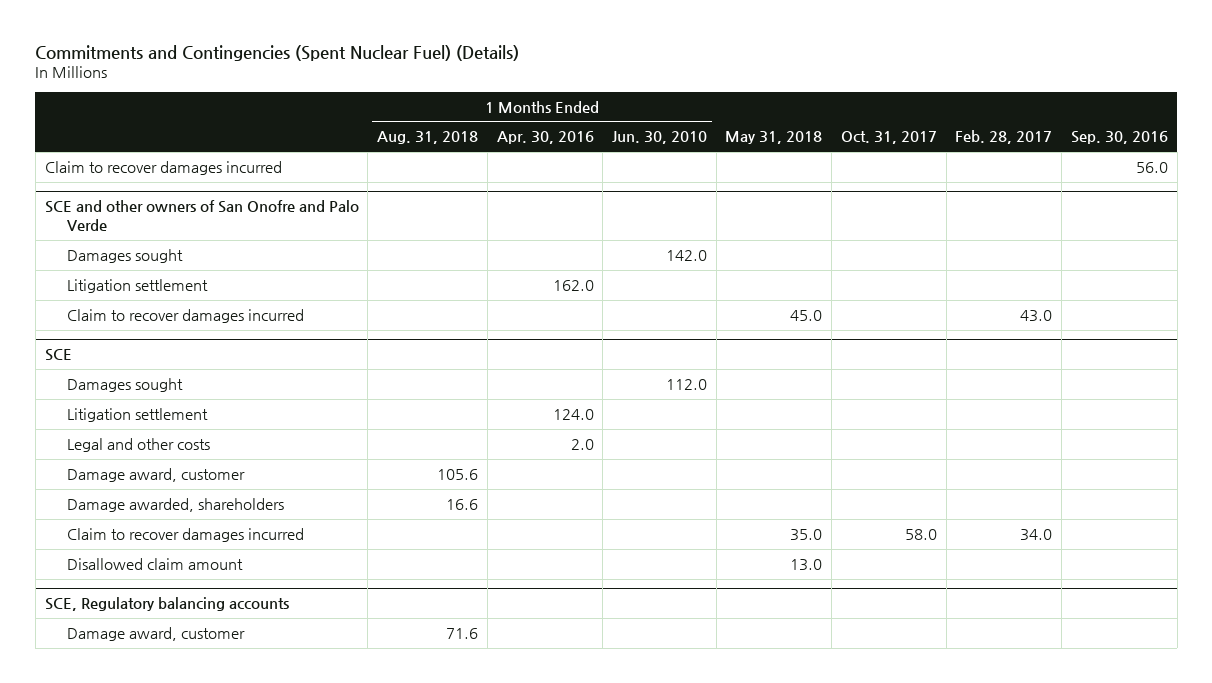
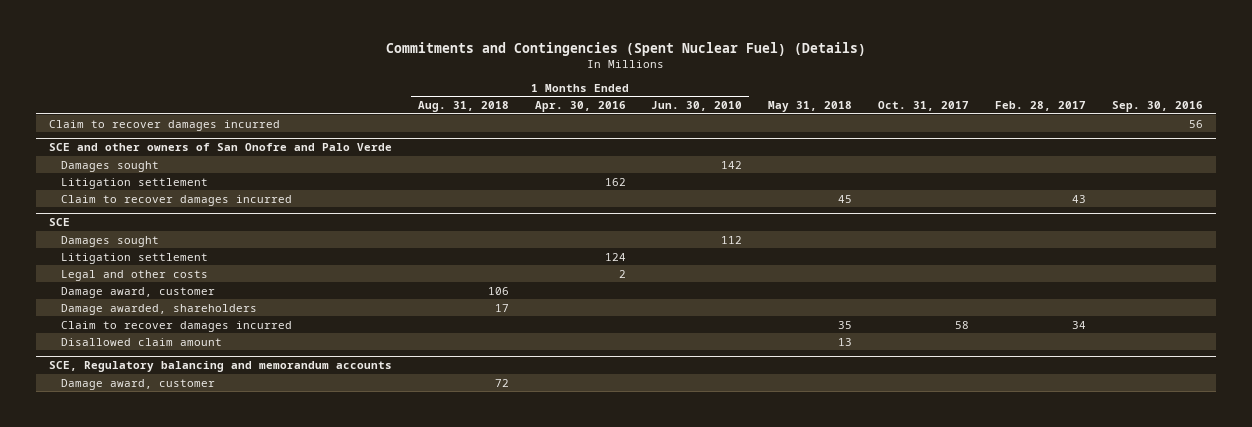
- Claim to recover damages incurred | | | | | | | 56.0
+ Claim to recover damages incurred | | | | | | | 56
@ SCE and other owners of San Onofre and Palo Verde
- Damages sought | | | 142.0 | | | |
- Litigation settlement | | 162.0 | | | | |
- Claim to recover damages incurred | | | | 45.0 | | 43.0 |
+ Damages sought | | | 142 | | | |
+ Litigation settlement | | 162 | | | | |
+ Claim to recover damages incurred | | | | 45 | | 43 |
@ SCE
- Damages sought | | | 112.0 | | | |
- Litigation settlement | | 124.0 | | | | |
- Legal and other costs | | 2.0 | | | | |
- Damage award, customer | 105.6 | | | | | |
- Damage awarded, shareholders | 16.6 | | | | | |
- Claim to recover damages incurred | | | | 35.0 | 58.0 | 34.0 |
- Disallowed claim amount | | | | 13.0 | | |
- SCE, Regulatory balancing accounts
- Damage award, customer | 71.6 | | | | | |
@ SCE
+ Damages sought | | | 112 | | | |
+ Litigation settlement | | 124 | | | | |
+ Legal and other costs | | 2 | | | | |
+ Damage award, customer | 106 | | | | | |
+ Damage awarded, shareholders | 17 | | | | | |
+ Claim to recover damages incurred | | | | 35 | 58 | 34 |
+ Disallowed claim amount | | | | 13 | | |
+ SCE, Regulatory balancing and memorandum accounts
+ Damage award, customer | 72 | | | | | |

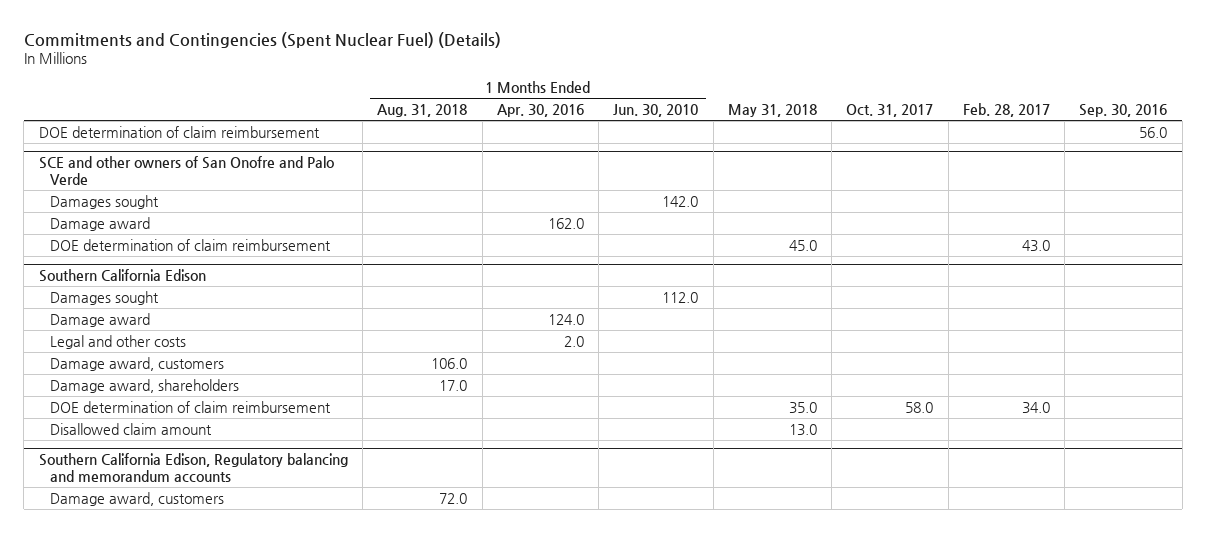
- Claim to recover damages incurred | | | | | | | 56
+ DOE determination of claim reimbursement | | | | | | | 56.0
@ SCE and other owners of San Onofre and Palo Verde
- Damages sought | | | 142 | | | |
- Litigation settlement | | 162 | | | | |
- Claim to recover damages incurred | | | | 45 | | 43 |
- SCE
- Damages sought | | | 112 | | | |
- Litigation settlement | | 124 | | | | |
- Legal and other costs | | 2 | | | | |
- Damage award, customer | 106 | | | | | |
- Damage awarded, shareholders | 17 | | | | | |
- Claim to recover damages incurred | | | | 35 | 58 | 34 |
- Disallowed claim amount | | | | 13 | | |
- SCE, Regulatory balancing and memorandum accounts
- Damage award, customer | 72 | | | | | |
@ SCE and other owners of San Onofre and Palo Verde
+ Damages sought | | | 142.0 | | | |
+ Damage award | | 162.0 | | | | |
+ DOE determination of claim reimbursement | | | | 45.0 | | 43.0 |
+ Southern California Edison
+ Damages sought | | | 112.0 | | | |
+ Damage award | | 124.0 | | | | |
+ Legal and other costs | | 2.0 | | | | |
+ Damage award, customers | 106.0 | | | | | |
+ Damage award, shareholders | 17.0 | | | | | |
+ DOE determination of claim reimbursement | | | | 35.0 | 58.0 | 34.0 |
+ Disallowed claim amount | | | | 13.0 | | |
+ Southern California Edison, Regulatory balancing and memorandum accounts
+ Damage award, customers | 72.0 | | | | | |

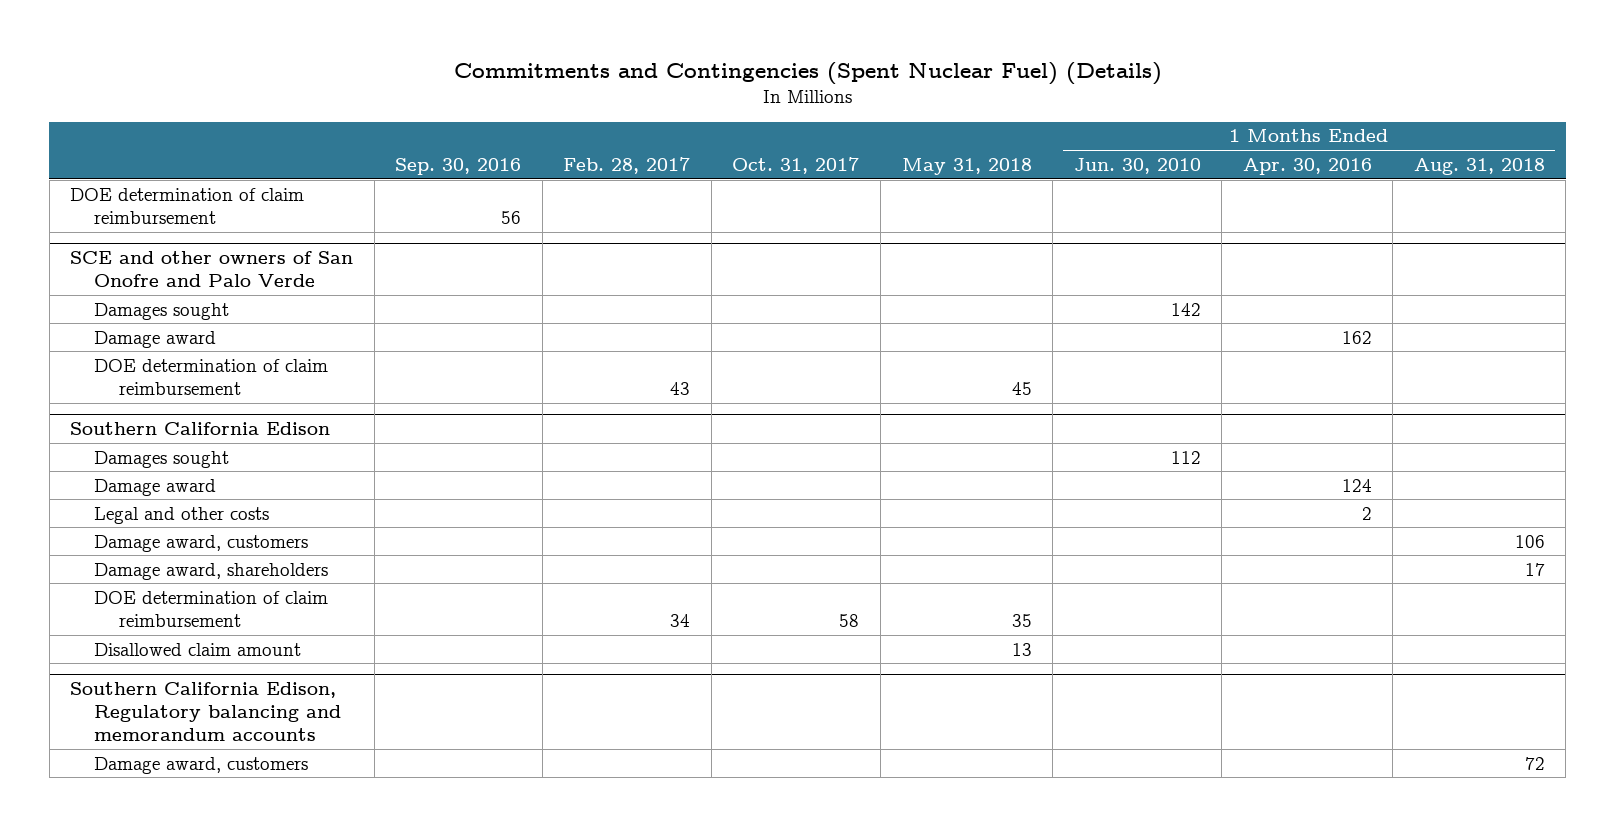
- | 1 Months Ended Aug. 31, 2018 | 1 Months Ended Apr. 30, 2016 | 1 Months Ended Jun. 30, 2010 | May 31, 2018 | Oct. 31, 2017 | Feb. 28, 2017 | Sep. 30, 2016
+ | Sep. 30, 2016 | Feb. 28, 2017 | Oct. 31, 2017 | May 31, 2018 | 1 Months Ended Jun. 30, 2010 | 1 Months Ended Apr. 30, 2016 | 1 Months Ended Aug. 31, 2018
- DOE determination of claim reimbursement | | | | | | | 56.0
+ DOE determination of claim reimbursement | 56 | | | | | |
@ SCE and other owners of San Onofre and Palo Verde
- Damages sought | | | 142.0 | | | |
- Damage award | | 162.0 | | | | |
- DOE determination of claim reimbursement | | | | 45.0 | | 43.0 |
+ Damages sought | | | | | 142 | |
+ Damage award | | | | | | 162 |
+ DOE determination of claim reimbursement | | 43 | | 45 | | |
@ Southern California Edison
- Damages sought | | | 112.0 | | | |
- Damage award | | 124.0 | | | | |
- Legal and other costs | | 2.0 | | | | |
- Damage award, customers | 106.0 | | | | | |
- Damage award, shareholders | 17.0 | | | | | |
- DOE determination of claim reimbursement | | | | 35.0 | 58.0 | 34.0 |
- Disallowed claim amount | | | | 13.0 | | |
+ Damages sought | | | | | 112 | |
+ Damage award | | | | | | 124 |
+ Legal and other costs | | | | | | 2 |
+ Damage award, customers | | | | | | | 106
+ Damage award, shareholders | | | | | | | 17
+ DOE determination of claim reimbursement | | 34 | 58 | 35 | | |
+ Disallowed claim amount | | | | 13 | | |
@ Southern California Edison, Regulatory balancing and memorandum accounts
- Damage award, customers | 72.0 | | | | | |
+ Damage award, customers | | | | | | | 72

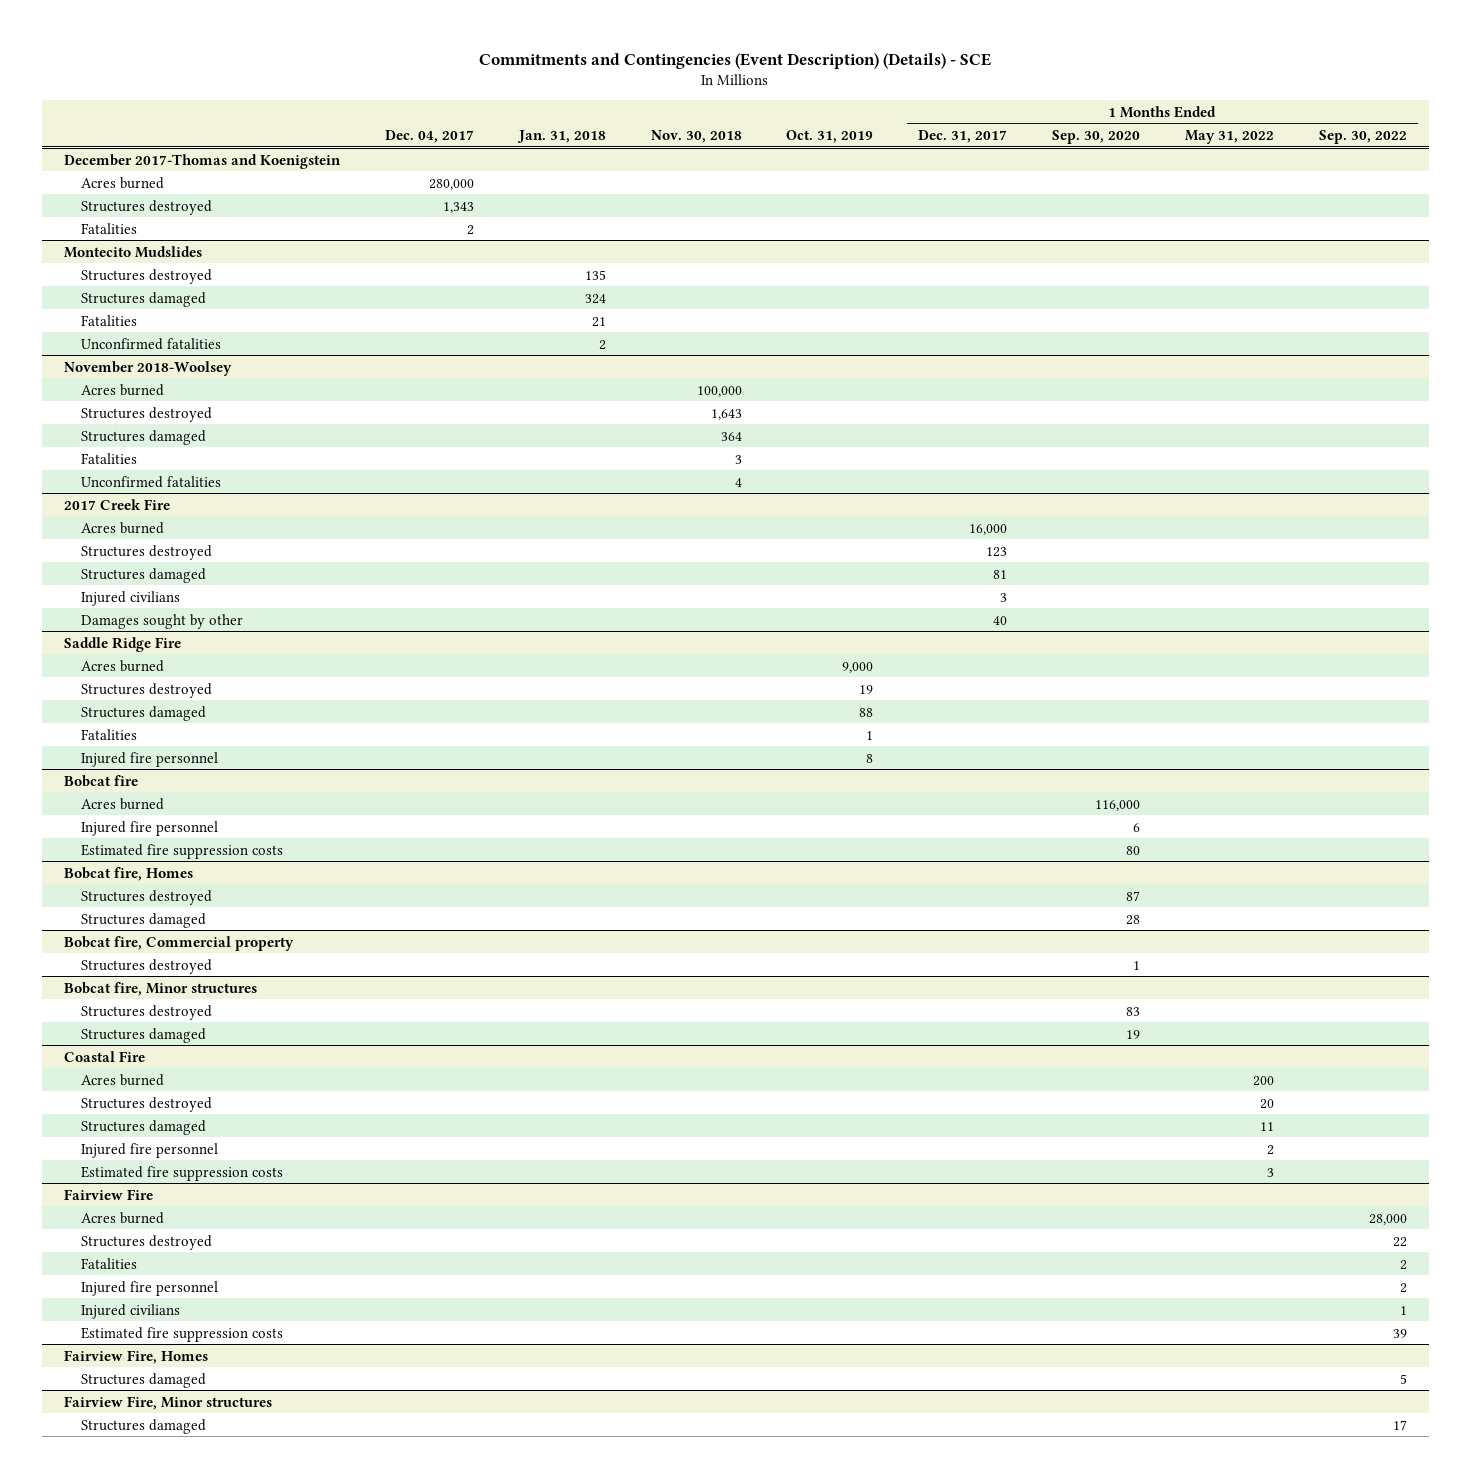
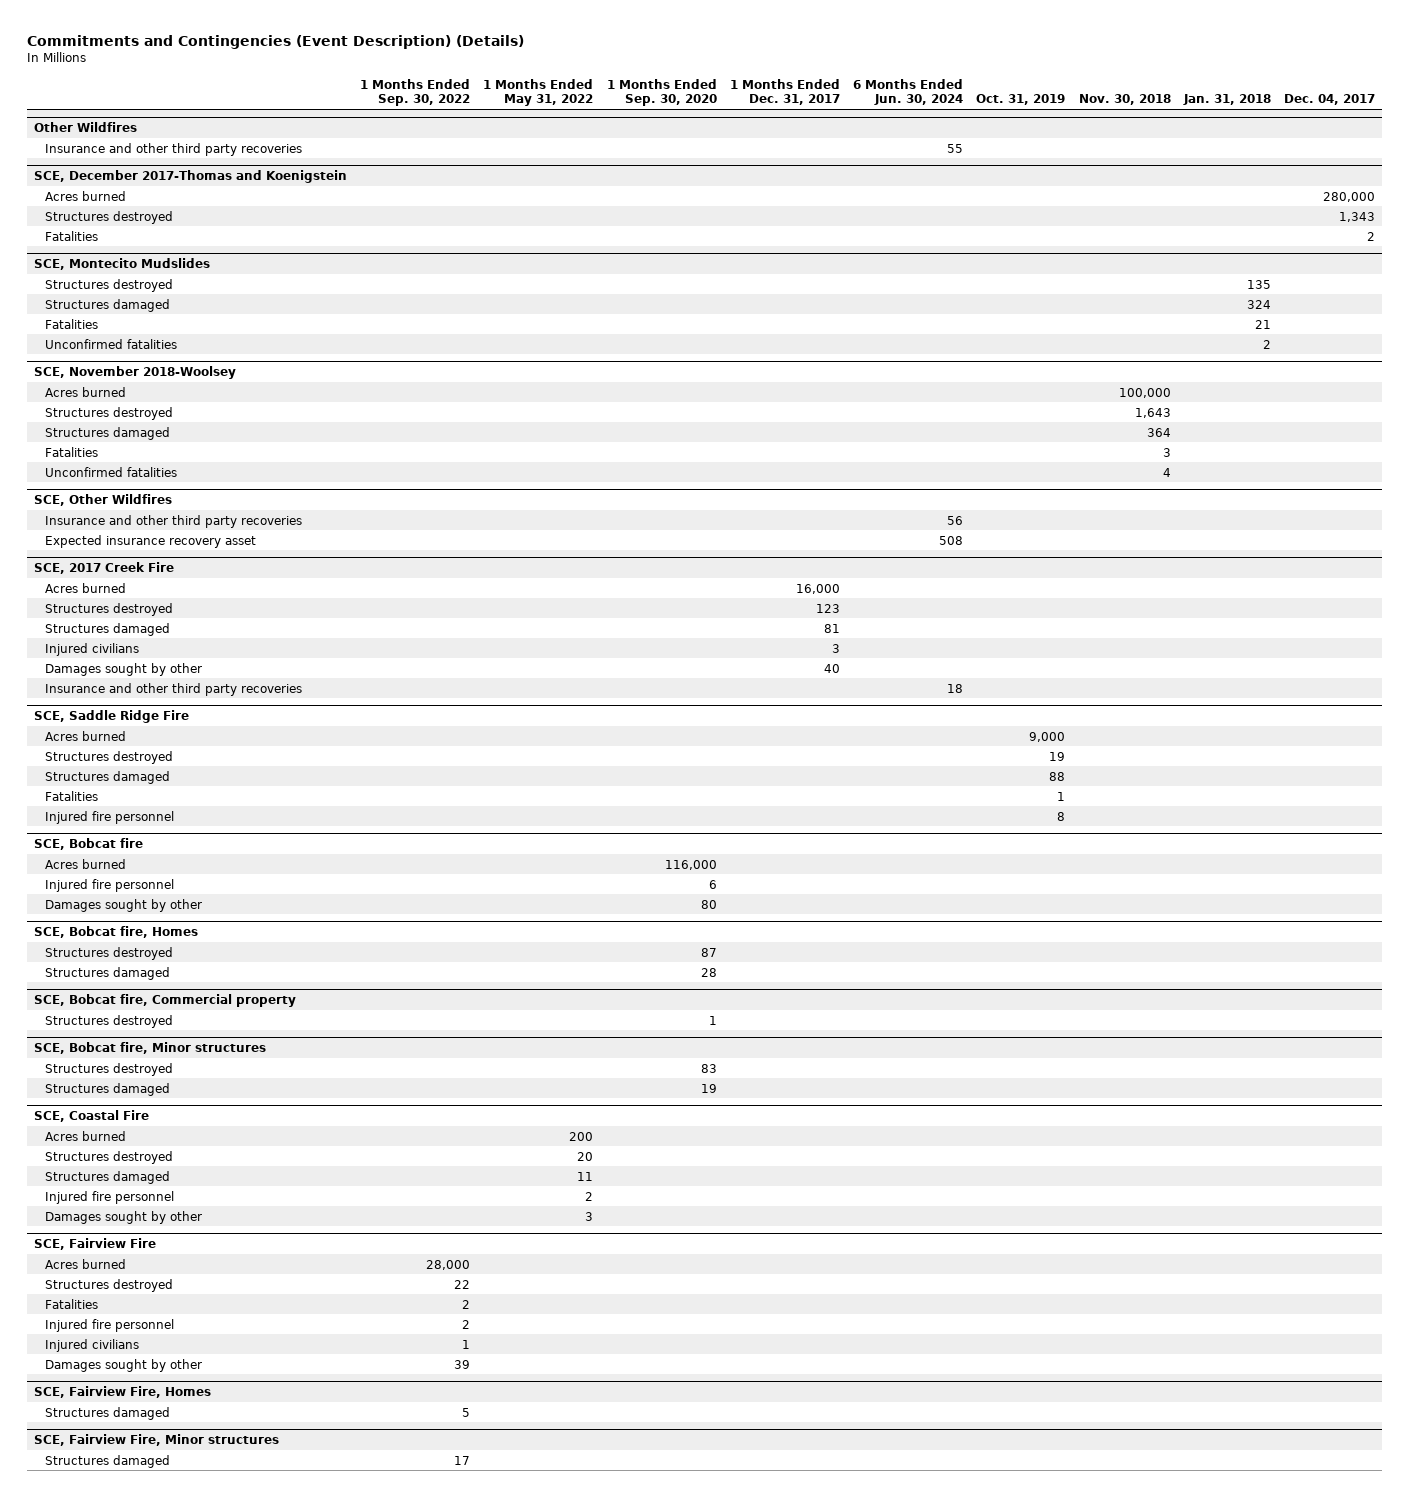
- Commitments and Contingencies (Event Description) (Details) - SCE
+ Commitments and Contingencies (Event Description) (Details)
- | Dec. 04, 2017 | Jan. 31, 2018 | Nov. 30, 2018 | Oct. 31, 2019 | 1 Months Ended Dec. 31, 2017 | 1 Months Ended Sep. 30, 2020 | 1 Months Ended May 31, 2022 | 1 Months Ended Sep. 30, 2022
+ | 1 Months Ended Sep. 30, 2022 | 1 Months Ended May 31, 2022 | 1 Months Ended Sep. 30, 2020 | 1 Months Ended Dec. 31, 2017 | 6 Months Ended Jun. 30, 2024 | Oct. 31, 2019 | Nov. 30, 2018 | Jan. 31, 2018 | Dec. 04, 2017
- December 2017-Thomas and Koenigstein
+ Other Wildfires
+ Insurance and other third party recoveries | | | | | 55 | | | |
+ SCE, December 2017-Thomas and Koenigstein
- Montecito Mudslides
+ SCE, Montecito Mudslides
- November 2018-Woolsey
+ SCE, November 2018-Woolsey
- 2017 Creek Fire
+ SCE, Other Wildfires
+ Insurance and other third party recoveries | | | | | 56 | | | |
+ Expected insurance recovery asset | | | | | 508 | | | |
+ SCE, 2017 Creek Fire
- Saddle Ridge Fire
+ Insurance and other third party recoveries | | | | | 18 | | | |
+ SCE, Saddle Ridge Fire
- Bobcat fire
+ SCE, Bobcat fire
- Estimated fire suppression costs | | | | | | 80 | |
- Bobcat fire, Homes
+ Damages sought by other | | | 80 | | | | | |
+ SCE, Bobcat fire, Homes
- Bobcat fire, Commercial property
+ SCE, Bobcat fire, Commercial property
- Bobcat fire, Minor structures
+ SCE, Bobcat fire, Minor structures
- Coastal Fire
+ SCE, Coastal Fire
- Estimated fire suppression costs | | | | | | | 3 |
- Fairview Fire
+ Damages sought by other | | 3 | | | | | | |
+ SCE, Fairview Fire
- Estimated fire suppression costs | | | | | | | | 39
- Fairview Fire, Homes
+ Damages sought by other | 39 | | | | | | | |
+ SCE, Fairview Fire, Homes
- Fairview Fire, Minor structures
+ SCE, Fairview Fire, Minor structures

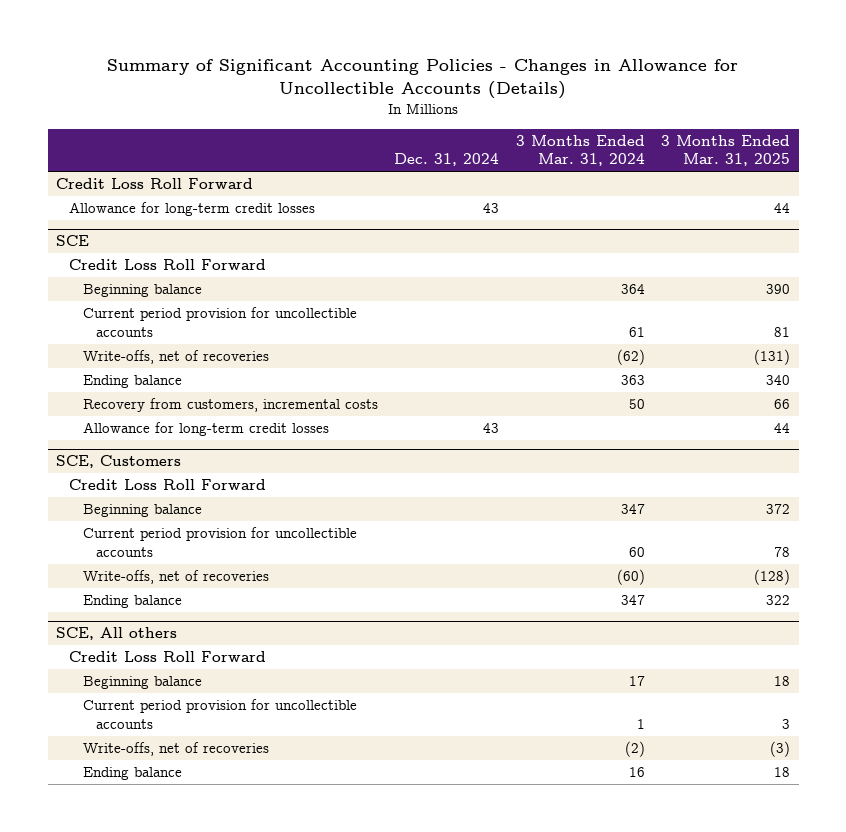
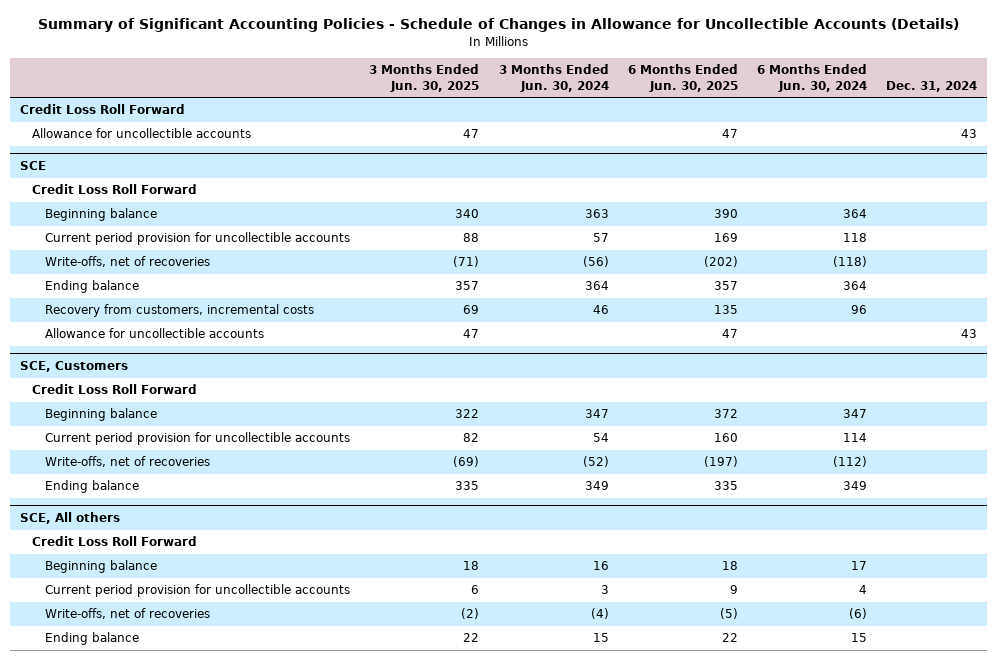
- Summary of Significant Accounting Policies - Changes in Allowance for Uncollectible Accounts (Details)
+ Summary of Significant Accounting Policies - Schedule of Changes in Allowance for Uncollectible Accounts (Details)
- | Dec. 31, 2024 | 3 Months Ended Mar. 31, 2024 | 3 Months Ended Mar. 31, 2025
+ | 3 Months Ended Jun. 30, 2025 | 3 Months Ended Jun. 30, 2024 | 6 Months Ended Jun. 30, 2025 | 6 Months Ended Jun. 30, 2024 | Dec. 31, 2024
- Allowance for long-term credit losses | 43 | | 44
+ Allowance for uncollectible accounts | 47 | | 47 | | 43
@ SCE
- Allowance for long-term credit losses | 43 | | 44
+ Allowance for uncollectible accounts | 47 | | 47 | | 43

